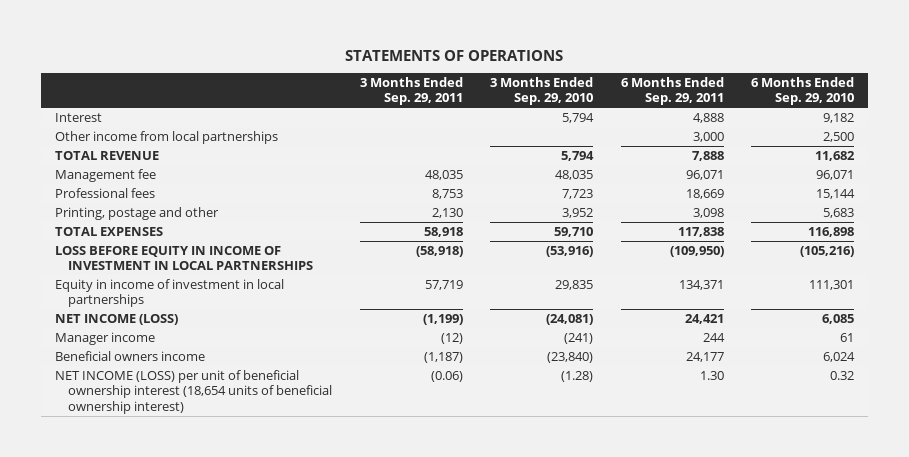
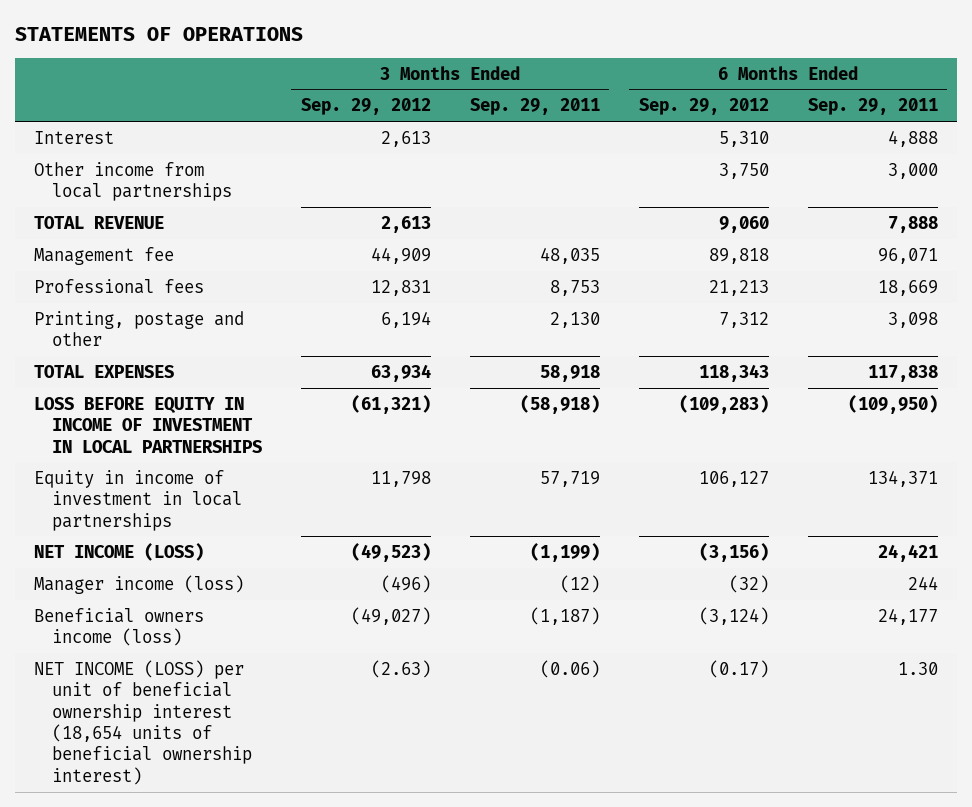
- | 3 Months Ended Sep. 29, 2011 | 3 Months Ended Sep. 29, 2010 | 6 Months Ended Sep. 29, 2011 | 6 Months Ended Sep. 29, 2010
+ | 3 Months Ended Sep. 29, 2012 | 3 Months Ended Sep. 29, 2011 | 6 Months Ended Sep. 29, 2012 | 6 Months Ended Sep. 29, 2011
- Manager income | (12) | (241) | 244 | 61
- Beneficial owners income | (1,187) | (23,840) | 24,177 | 6,024
+ Manager income (loss) | (496) | (12) | (32) | 244
+ Beneficial owners income (loss) | (49,027) | (1,187) | (3,124) | 24,177

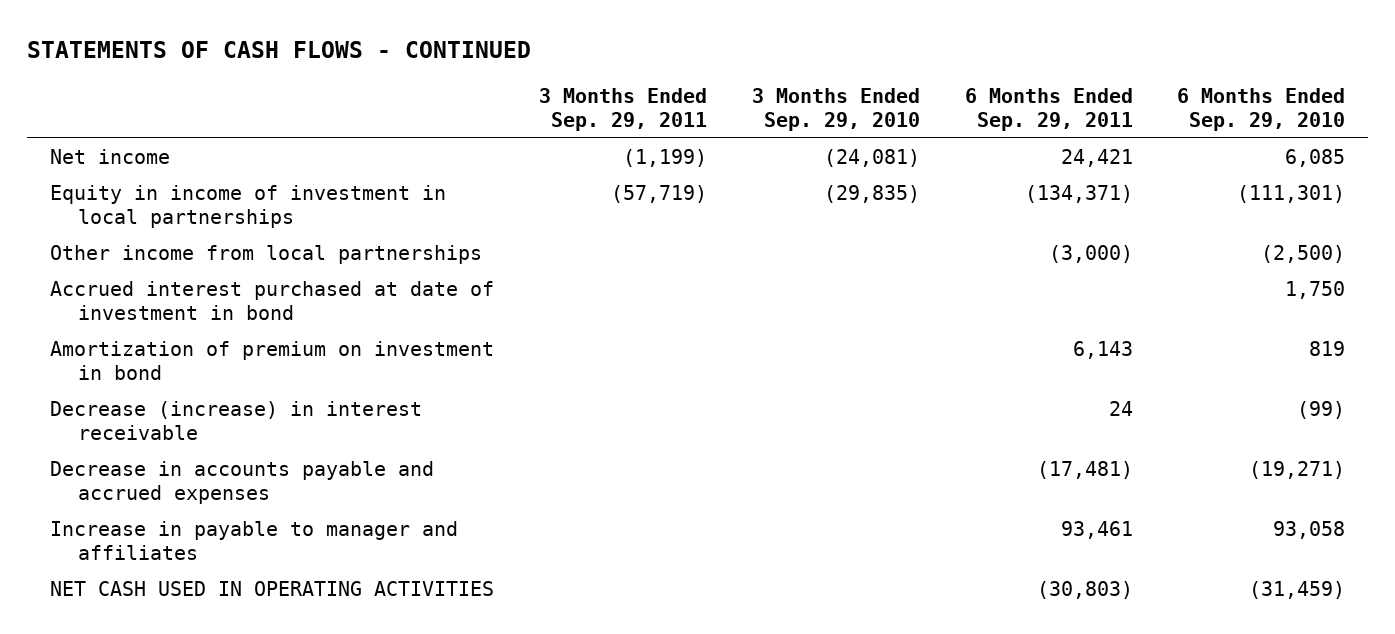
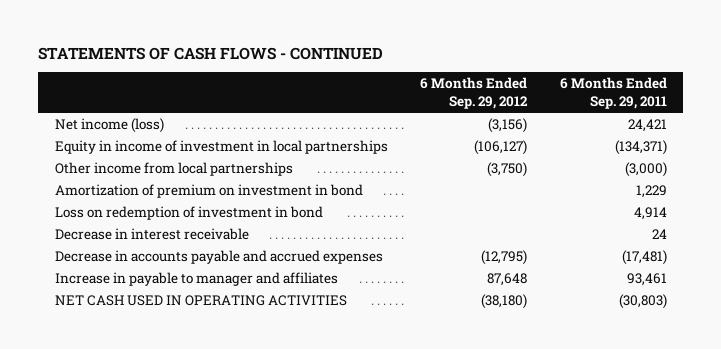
- | 3 Months Ended Sep. 29, 2011 | 3 Months Ended Sep. 29, 2010 | 6 Months Ended Sep. 29, 2011 | 6 Months Ended Sep. 29, 2010
+ | 6 Months Ended Sep. 29, 2012 | 6 Months Ended Sep. 29, 2011
- Net income | (1,199) | (24,081) | 24,421 | 6,085
+ Net income (loss) | (3,156) | 24,421
- Accrued interest purchased at date of investment in bond | | | | 1,750
- Amortization of premium on investment in bond | | | 6,143 | 819
- Decrease (increase) in interest receivable | | | 24 | (99)
+ Amortization of premium on investment in bond | | 1,229
+ Loss on redemption of investment in bond | | 4,914
+ Decrease in interest receivable | | 24

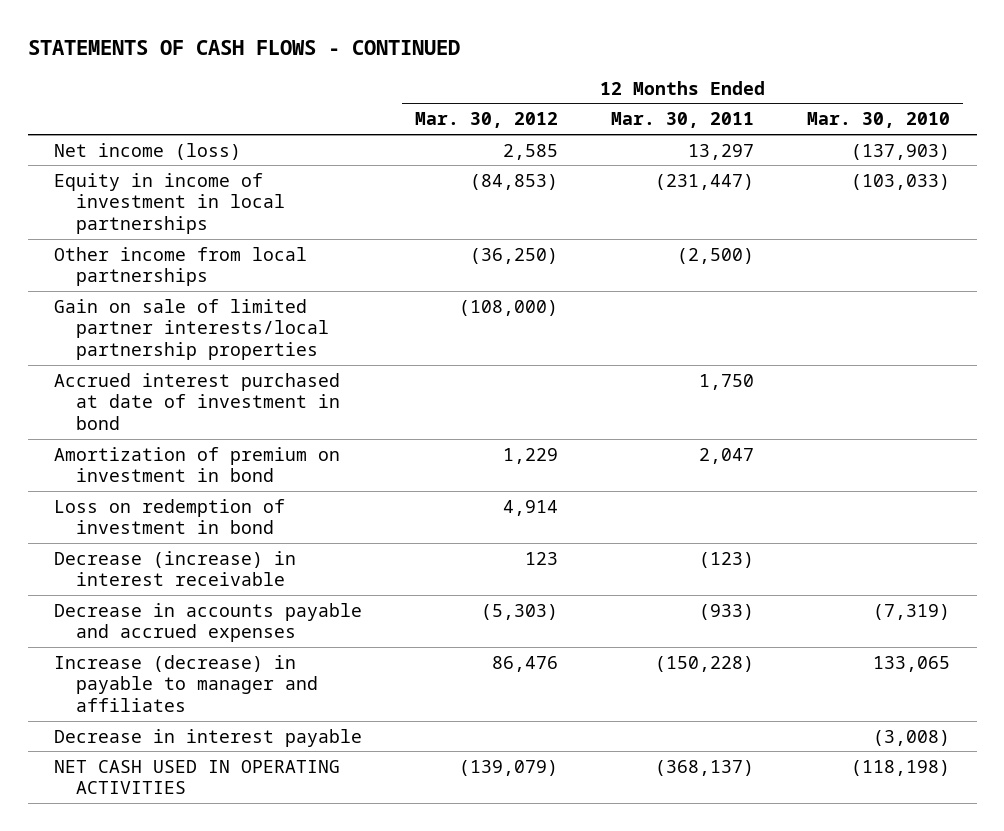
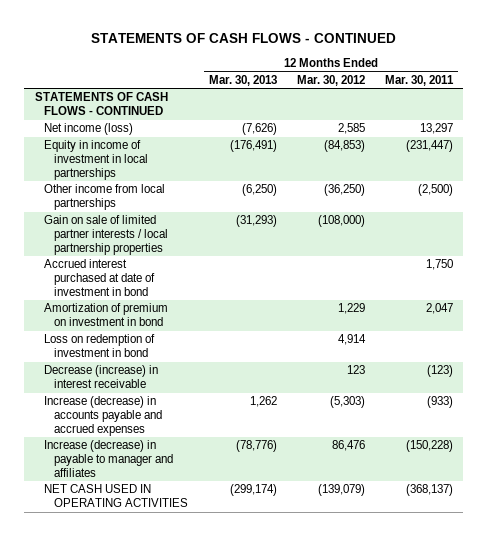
- | 12 Months Ended Mar. 30, 2012 | 12 Months Ended Mar. 30, 2011 | 12 Months Ended Mar. 30, 2010
+ | 12 Months Ended Mar. 30, 2013 | 12 Months Ended Mar. 30, 2012 | 12 Months Ended Mar. 30, 2011
+ STATEMENTS OF CASH FLOWS - CONTINUED
- Gain on sale of limited partner interests/local partnership properties | (108,000) | |
+ Gain on sale of limited partner interests / local partnership properties | (31,293) | (108,000) |
- Decrease in accounts payable and accrued expenses | (5,303) | (933) | (7,319)
+ Increase (decrease) in accounts payable and accrued expenses | 1,262 | (5,303) | (933)
- Decrease in interest payable | | | (3,008)

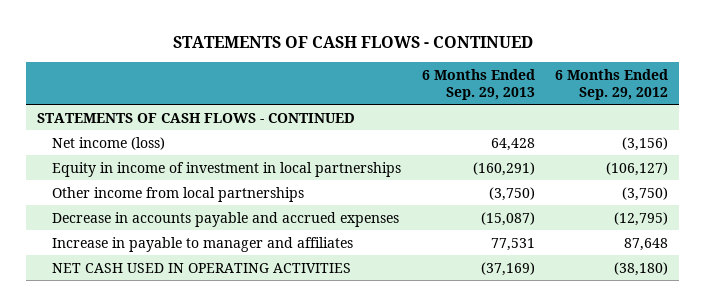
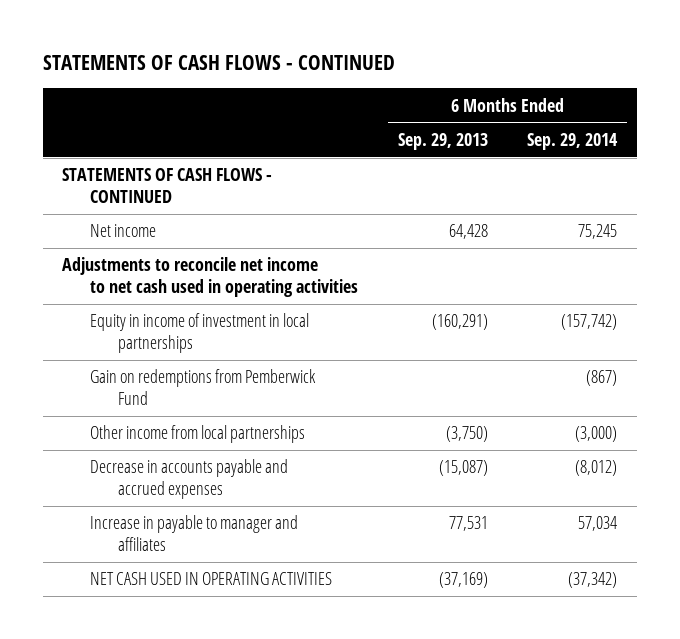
- | 6 Months Ended Sep. 29, 2013 | 6 Months Ended Sep. 29, 2012
+ | 6 Months Ended Sep. 29, 2013 | 6 Months Ended Sep. 29, 2014
- Net income (loss) | 64,428 | (3,156)
+ Net income | 64,428 | 75,245
+ Adjustments to reconcile net income to net cash used in operating activities
+ Gain on redemptions from Pemberwick Fund | | (867)

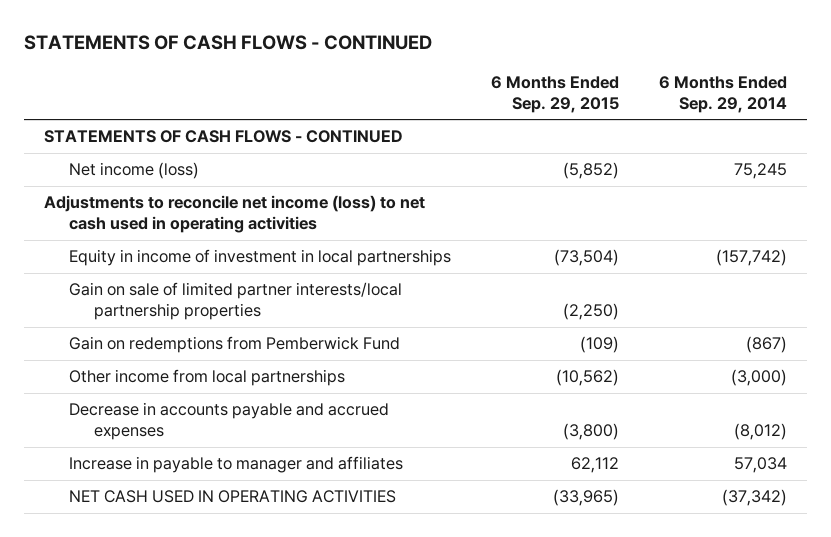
- | 6 Months Ended Sep. 29, 2013 | 6 Months Ended Sep. 29, 2014
+ | 6 Months Ended Sep. 29, 2015 | 6 Months Ended Sep. 29, 2014
- Net income | 64,428 | 75,245
- Adjustments to reconcile net income to net cash used in operating activities
+ Net income (loss) | (5,852) | 75,245
+ Adjustments to reconcile net income (loss) to net cash used in operating activities
+ Gain on sale of limited partner interests/local partnership properties | (2,250) |

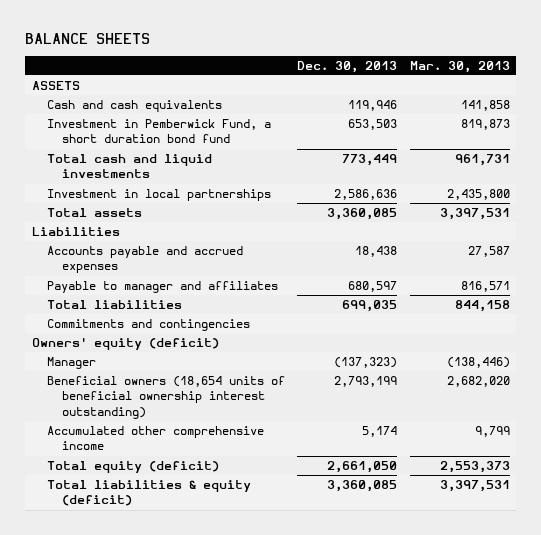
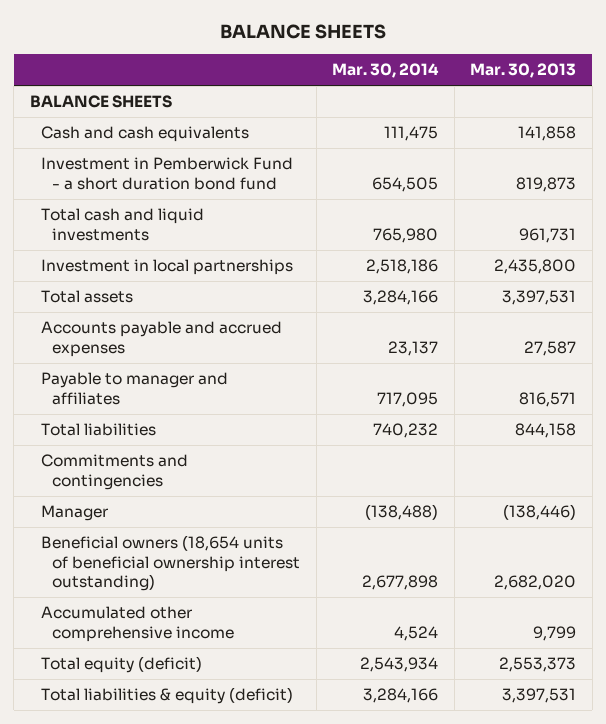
- | Dec. 30, 2013 | Mar. 30, 2013
+ | Mar. 30, 2014 | Mar. 30, 2013
- ASSETS
+ BALANCE SHEETS
- Investment in Pemberwick Fund, a short duration bond fund | 653,503 | 819,873
+ Investment in Pemberwick Fund - a short duration bond fund | 654,505 | 819,873
- Liabilities
- Owners' equity (deficit)

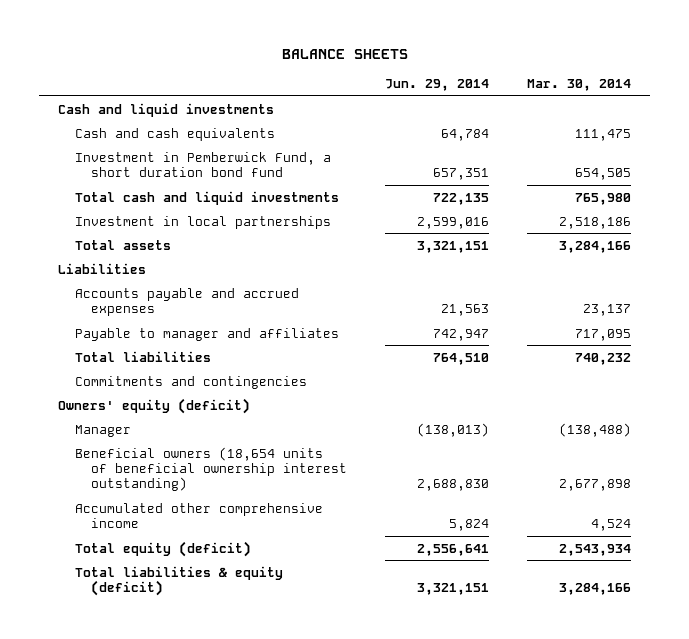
- | Mar. 30, 2014 | Mar. 30, 2013
+ | Jun. 29, 2014 | Mar. 30, 2014
- BALANCE SHEETS
+ Cash and liquid investments
- Investment in Pemberwick Fund - a short duration bond fund | 654,505 | 819,873
+ Investment in Pemberwick Fund, a short duration bond fund | 657,351 | 654,505
+ Liabilities
+ Owners' equity (deficit)

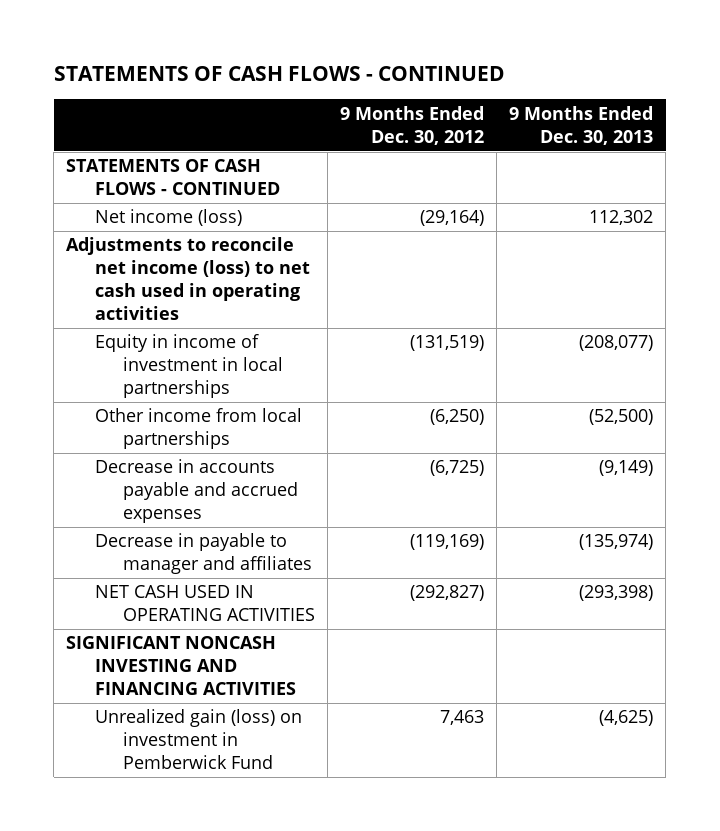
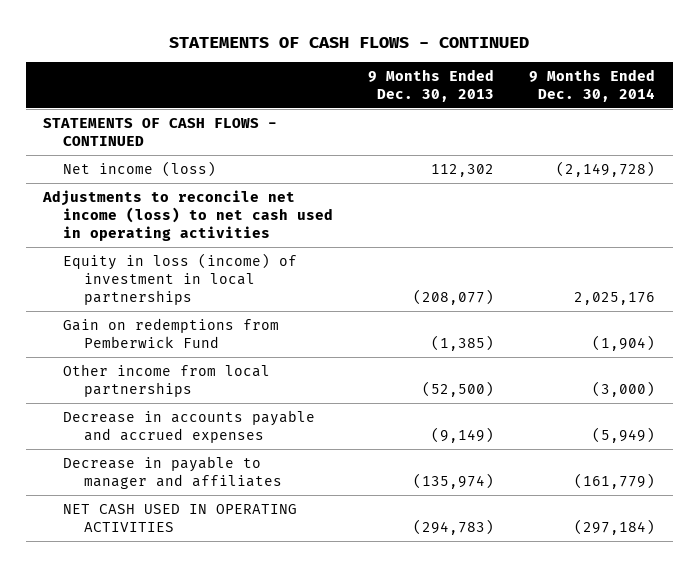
- | 9 Months Ended Dec. 30, 2012 | 9 Months Ended Dec. 30, 2013
+ | 9 Months Ended Dec. 30, 2013 | 9 Months Ended Dec. 30, 2014
- Equity in income of investment in local partnerships | (131,519) | (208,077)
+ Equity in loss (income) of investment in local partnerships | (208,077) | 2,025,176
+ Gain on redemptions from Pemberwick Fund | (1,385) | (1,904)
- NET CASH USED IN OPERATING ACTIVITIES | (292,827) | (293,398)
- SIGNIFICANT NONCASH INVESTING AND FINANCING ACTIVITIES
- Unrealized gain (loss) on investment in Pemberwick Fund | 7,463 | (4,625)
+ NET CASH USED IN OPERATING ACTIVITIES | (294,783) | (297,184)

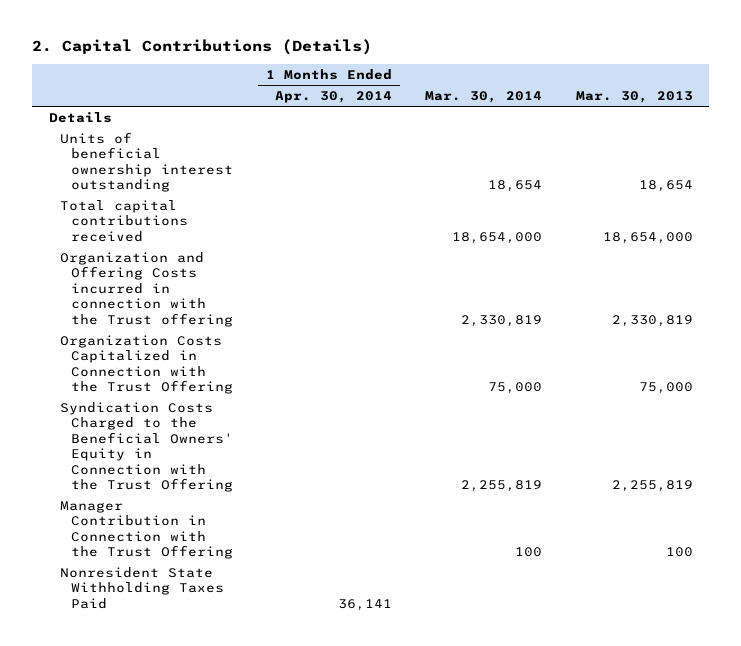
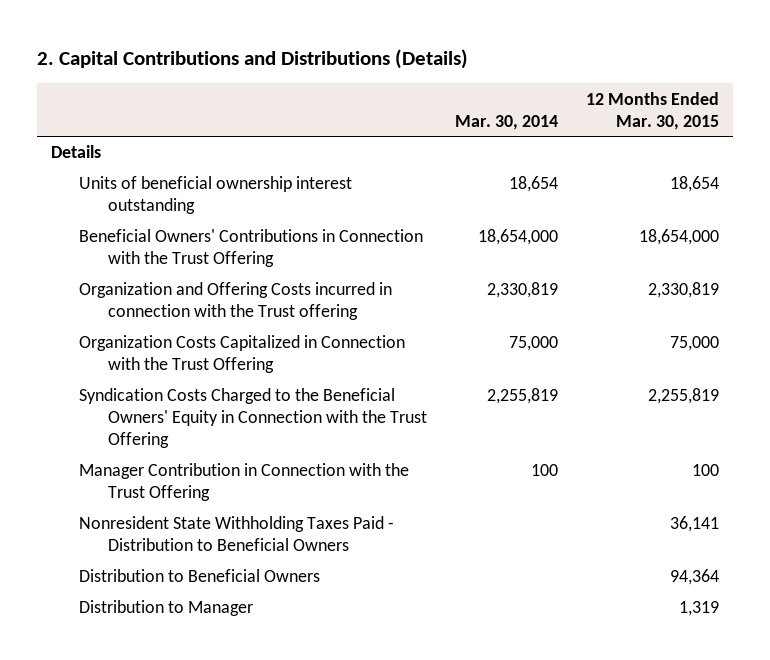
- 2. Capital Contributions (Details)
+ 2. Capital Contributions and Distributions (Details)
- | 1 Months Ended Apr. 30, 2014 | Mar. 30, 2014 | Mar. 30, 2013
+ | Mar. 30, 2014 | 12 Months Ended Mar. 30, 2015
- Total capital contributions received | | 18,654,000 | 18,654,000
+ Beneficial Owners' Contributions in Connection with the Trust Offering | 18,654,000 | 18,654,000
- Nonresident State Withholding Taxes Paid | 36,141 | |
+ Nonresident State Withholding Taxes Paid - Distribution to Beneficial Owners | | 36,141
+ Distribution to Beneficial Owners | | 94,364
+ Distribution to Manager | | 1,319

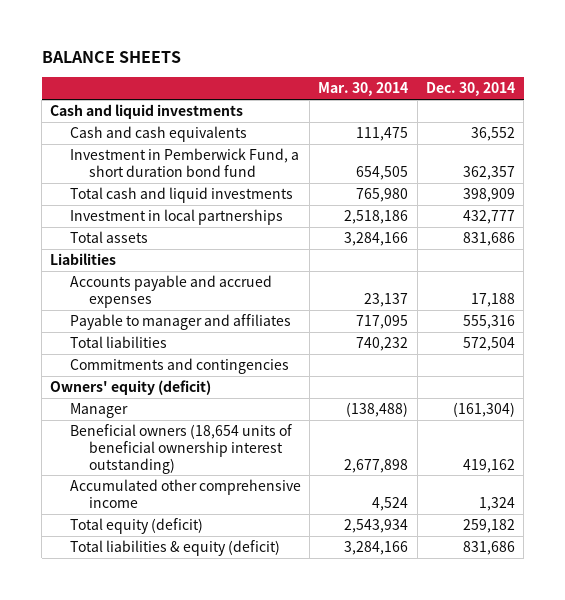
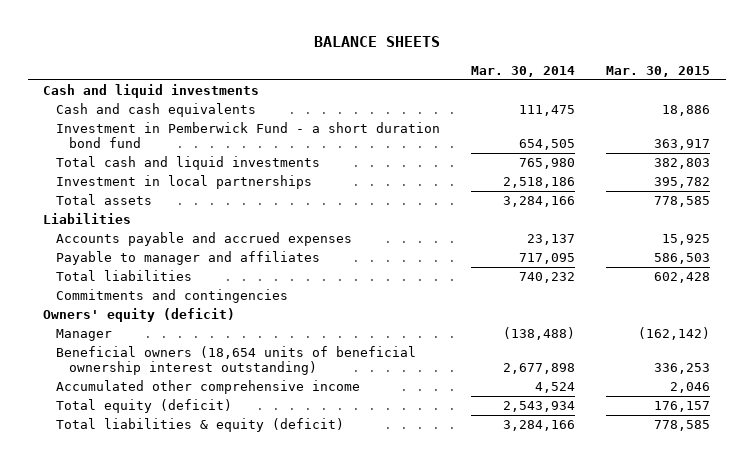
- | Mar. 30, 2014 | Dec. 30, 2014
+ | Mar. 30, 2014 | Mar. 30, 2015
- Investment in Pemberwick Fund, a short duration bond fund | 654,505 | 362,357
+ Investment in Pemberwick Fund - a short duration bond fund | 654,505 | 363,917

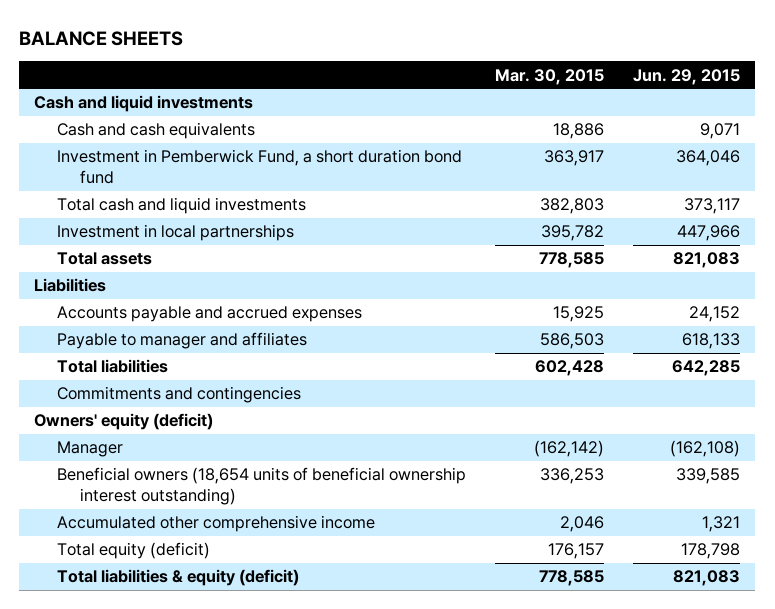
- | Mar. 30, 2014 | Mar. 30, 2015
+ | Mar. 30, 2015 | Jun. 29, 2015
- Investment in Pemberwick Fund - a short duration bond fund | 654,505 | 363,917
+ Investment in Pemberwick Fund, a short duration bond fund | 363,917 | 364,046

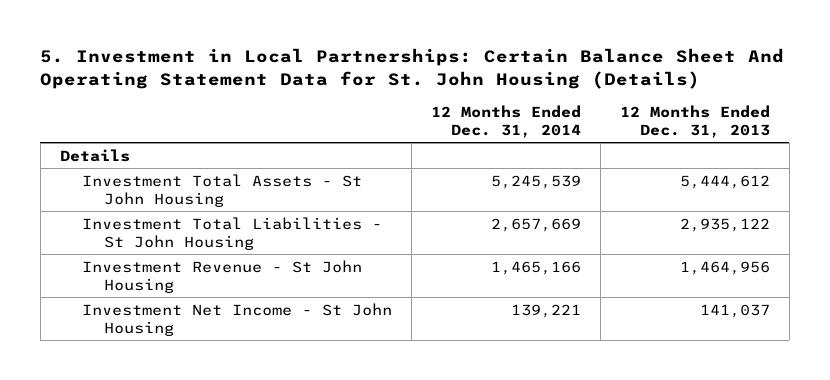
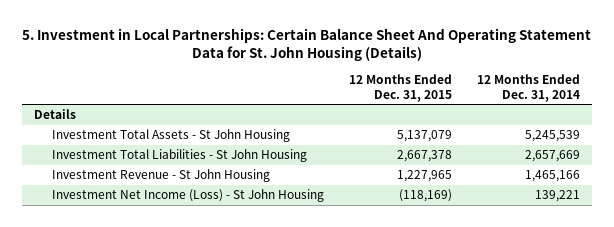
- | 12 Months Ended Dec. 31, 2014 | 12 Months Ended Dec. 31, 2013
+ | 12 Months Ended Dec. 31, 2015 | 12 Months Ended Dec. 31, 2014
- Investment Net Income - St John Housing | 139,221 | 141,037
+ Investment Net Income (Loss) - St John Housing | (118,169) | 139,221

